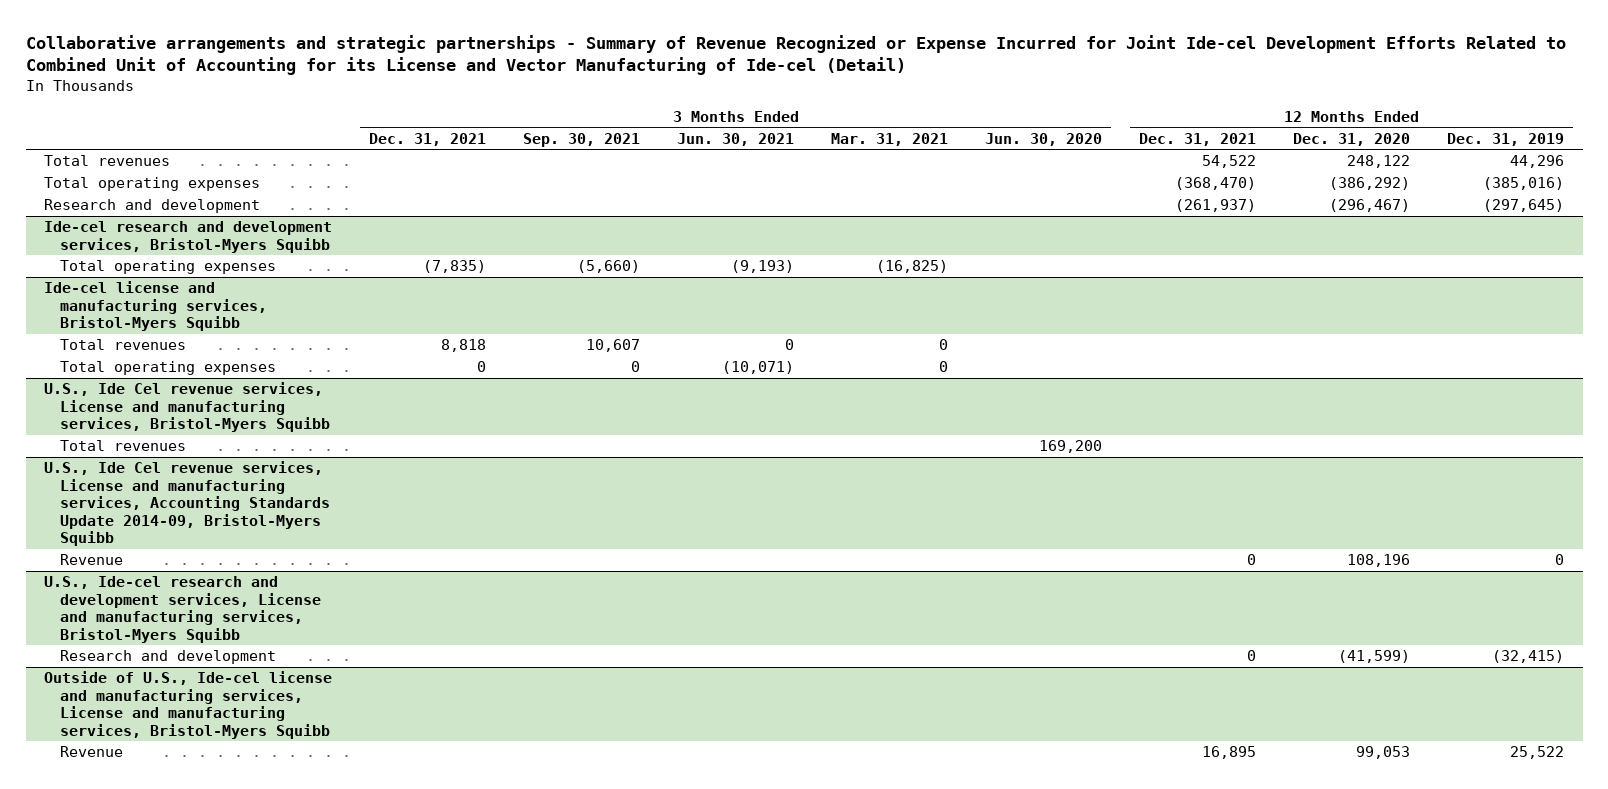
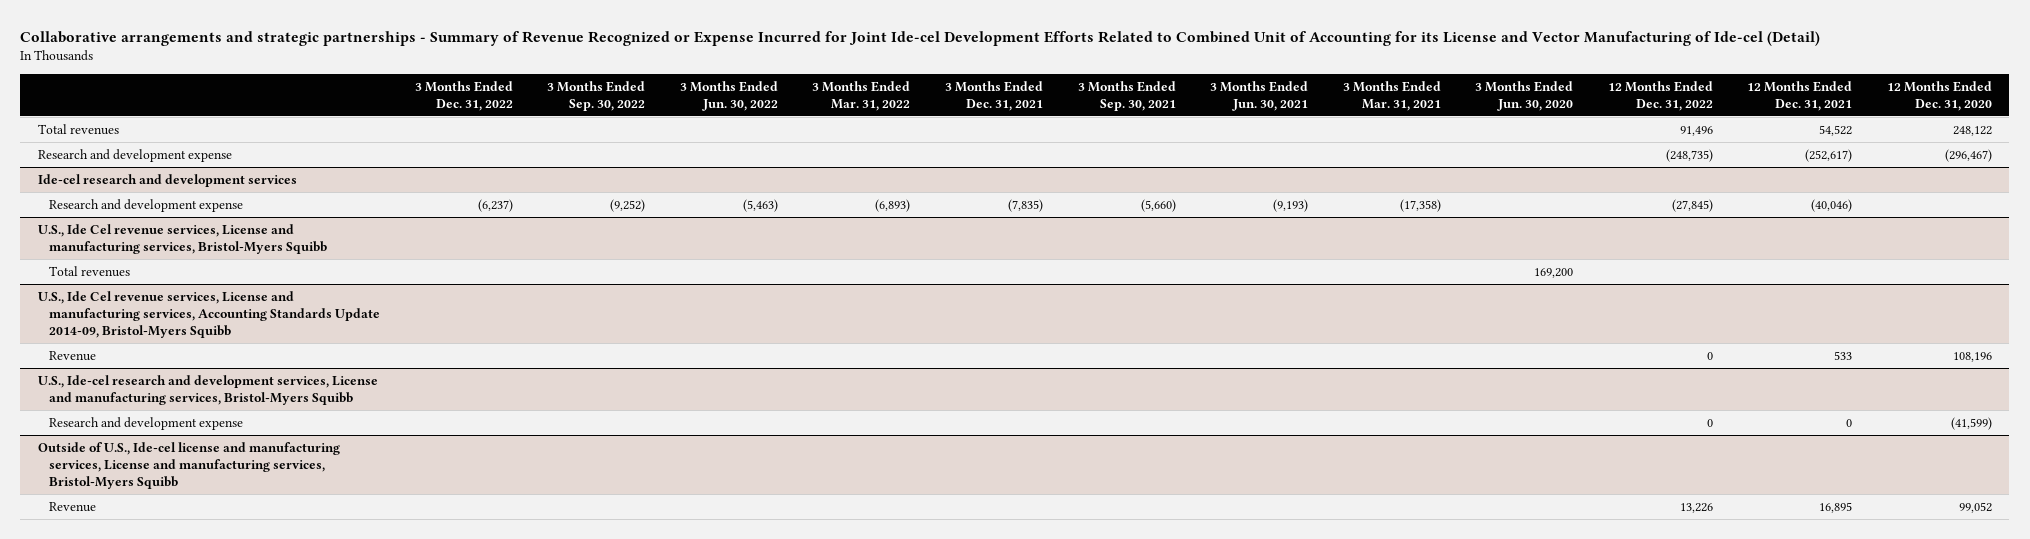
- | 3 Months Ended Dec. 31, 2021 | 3 Months Ended Sep. 30, 2021 | 3 Months Ended Jun. 30, 2021 | 3 Months Ended Mar. 31, 2021 | 3 Months Ended Jun. 30, 2020 | 12 Months Ended Dec. 31, 2021 | 12 Months Ended Dec. 31, 2020 | 12 Months Ended Dec. 31, 2019
+ | 3 Months Ended Dec. 31, 2022 | 3 Months Ended Sep. 30, 2022 | 3 Months Ended Jun. 30, 2022 | 3 Months Ended Mar. 31, 2022 | 3 Months Ended Dec. 31, 2021 | 3 Months Ended Sep. 30, 2021 | 3 Months Ended Jun. 30, 2021 | 3 Months Ended Mar. 31, 2021 | 3 Months Ended Jun. 30, 2020 | 12 Months Ended Dec. 31, 2022 | 12 Months Ended Dec. 31, 2021 | 12 Months Ended Dec. 31, 2020
- Total operating expenses | | | | | | (368,470) | (386,292) | (385,016)
- Research and development | | | | | | (261,937) | (296,467) | (297,645)
- Ide-cel research and development services, Bristol-Myers Squibb
- Total operating expenses | (7,835) | (5,660) | (9,193) | (16,825) | | | |
- Ide-cel license and manufacturing services, Bristol-Myers Squibb
- Total revenues | 8,818 | 10,607 | 0 | 0 | | | |
- Total operating expenses | 0 | 0 | (10,071) | 0 | | | |
+ Research and development expense | | | | | | | | | | (248,735) | (252,617) | (296,467)
+ Ide-cel research and development services
+ Research and development expense | (6,237) | (9,252) | (5,463) | (6,893) | (7,835) | (5,660) | (9,193) | (17,358) | | (27,845) | (40,046) |
@ U.S., Ide Cel revenue services, License and manufacturing services, Accounting Standards Update 2014-09, Bristol-Myers Squibb
- Revenue | | | | | | 0 | 108,196 | 0
+ Revenue | | | | | | | | | | 0 | 533 | 108,196
@ U.S., Ide-cel research and development services, License and manufacturing services, Bristol-Myers Squibb
- Research and development | | | | | | 0 | (41,599) | (32,415)
+ Research and development expense | | | | | | | | | | 0 | 0 | (41,599)
@ Outside of U.S., Ide-cel license and manufacturing services, License and manufacturing services, Bristol-Myers Squibb
- Revenue | | | | | | 16,895 | 99,053 | 25,522
+ Revenue | | | | | | | | | | 13,226 | 16,895 | 99,052

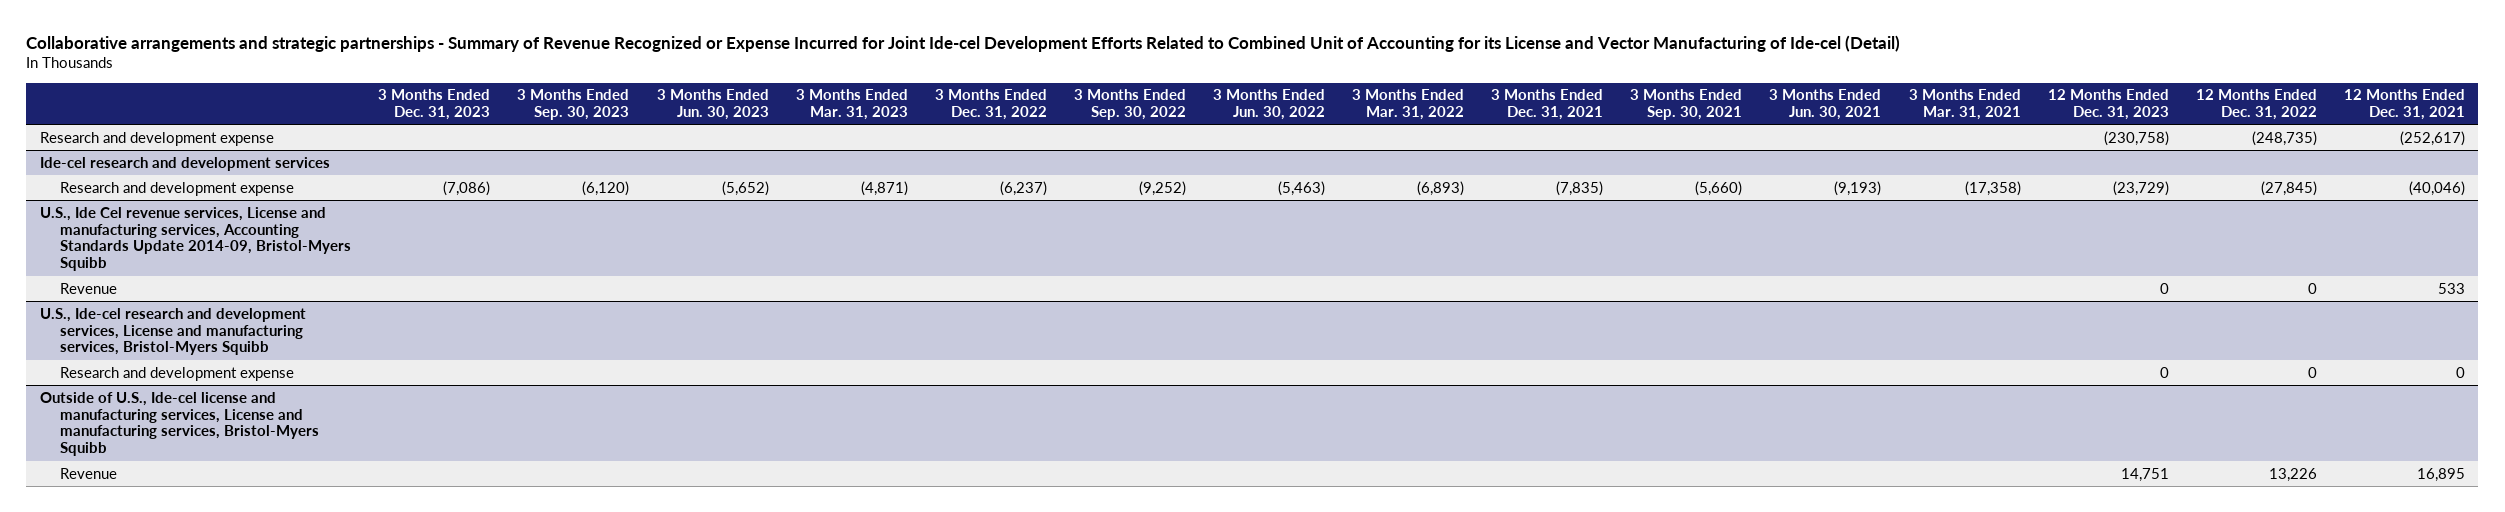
- | 3 Months Ended Dec. 31, 2022 | 3 Months Ended Sep. 30, 2022 | 3 Months Ended Jun. 30, 2022 | 3 Months Ended Mar. 31, 2022 | 3 Months Ended Dec. 31, 2021 | 3 Months Ended Sep. 30, 2021 | 3 Months Ended Jun. 30, 2021 | 3 Months Ended Mar. 31, 2021 | 3 Months Ended Jun. 30, 2020 | 12 Months Ended Dec. 31, 2022 | 12 Months Ended Dec. 31, 2021 | 12 Months Ended Dec. 31, 2020
+ | 3 Months Ended Dec. 31, 2023 | 3 Months Ended Sep. 30, 2023 | 3 Months Ended Jun. 30, 2023 | 3 Months Ended Mar. 31, 2023 | 3 Months Ended Dec. 31, 2022 | 3 Months Ended Sep. 30, 2022 | 3 Months Ended Jun. 30, 2022 | 3 Months Ended Mar. 31, 2022 | 3 Months Ended Dec. 31, 2021 | 3 Months Ended Sep. 30, 2021 | 3 Months Ended Jun. 30, 2021 | 3 Months Ended Mar. 31, 2021 | 12 Months Ended Dec. 31, 2023 | 12 Months Ended Dec. 31, 2022 | 12 Months Ended Dec. 31, 2021
- Total revenues | | | | | | | | | | 91,496 | 54,522 | 248,122
- U.S., Ide Cel revenue services, License and manufacturing services, Bristol-Myers Squibb
- Total revenues | | | | | | | | | 169,200 | | |

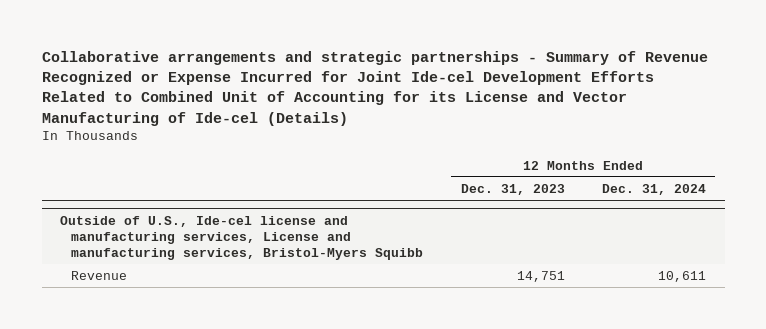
- Collaborative arrangements and strategic partnerships - Summary of Revenue Recognized or Expense Incurred for Joint Ide-cel Development Efforts Related to Combined Unit of Accounting for its License and Vector Manufacturing of Ide-cel (Detail)
+ Collaborative arrangements and strategic partnerships - Summary of Revenue Recognized or Expense Incurred for Joint Ide-cel Development Efforts Related to Combined Unit of Accounting for its License and Vector Manufacturing of Ide-cel (Details)
- | 3 Months Ended Dec. 31, 2023 | 3 Months Ended Sep. 30, 2023 | 3 Months Ended Jun. 30, 2023 | 3 Months Ended Mar. 31, 2023 | 3 Months Ended Dec. 31, 2022 | 3 Months Ended Sep. 30, 2022 | 3 Months Ended Jun. 30, 2022 | 3 Months Ended Mar. 31, 2022 | 3 Months Ended Dec. 31, 2021 | 3 Months Ended Sep. 30, 2021 | 3 Months Ended Jun. 30, 2021 | 3 Months Ended Mar. 31, 2021 | 12 Months Ended Dec. 31, 2023 | 12 Months Ended Dec. 31, 2022 | 12 Months Ended Dec. 31, 2021
+ | 12 Months Ended Dec. 31, 2023 | 12 Months Ended Dec. 31, 2024
- Research and development expense | | | | | | | | | | | | | (230,758) | (248,735) | (252,617)
- Ide-cel research and development services
- Research and development expense | (7,086) | (6,120) | (5,652) | (4,871) | (6,237) | (9,252) | (5,463) | (6,893) | (7,835) | (5,660) | (9,193) | (17,358) | (23,729) | (27,845) | (40,046)
- U.S., Ide Cel revenue services, License and manufacturing services, Accounting Standards Update 2014-09, Bristol-Myers Squibb
- Revenue | | | | | | | | | | | | | 0 | 0 | 533
- U.S., Ide-cel research and development services, License and manufacturing services, Bristol-Myers Squibb
- Research and development expense | | | | | | | | | | | | | 0 | 0 | 0

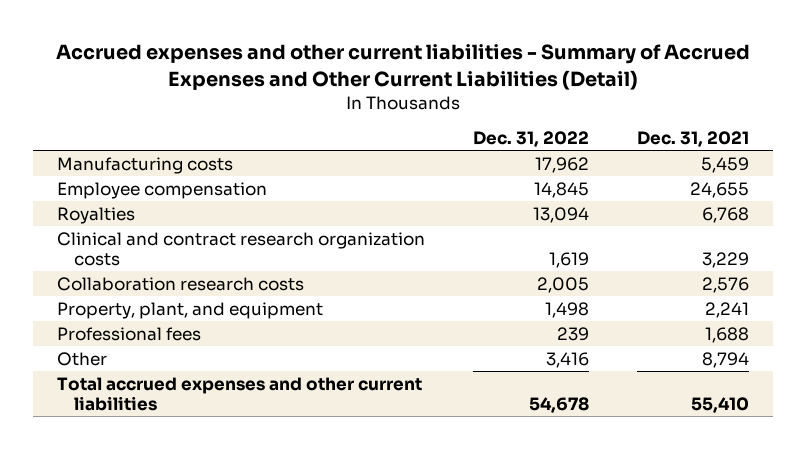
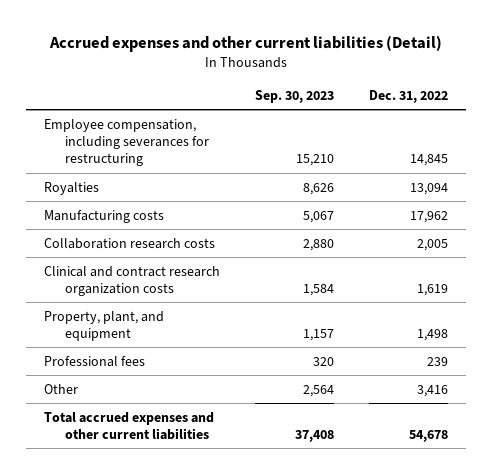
- Accrued expenses and other current liabilities - Summary of Accrued Expenses and Other Current Liabilities (Detail)
+ Accrued expenses and other current liabilities (Detail)
- | Dec. 31, 2022 | Dec. 31, 2021
+ | Sep. 30, 2023 | Dec. 31, 2022
- Employee compensation | 14,845 | 24,655
+ Employee compensation, including severances for restructuring | 15,210 | 14,845
moved down: Manufacturing costs | 5,067 | 17,962
moved down: Clinical and contract research organization costs | 1,584 | 1,619

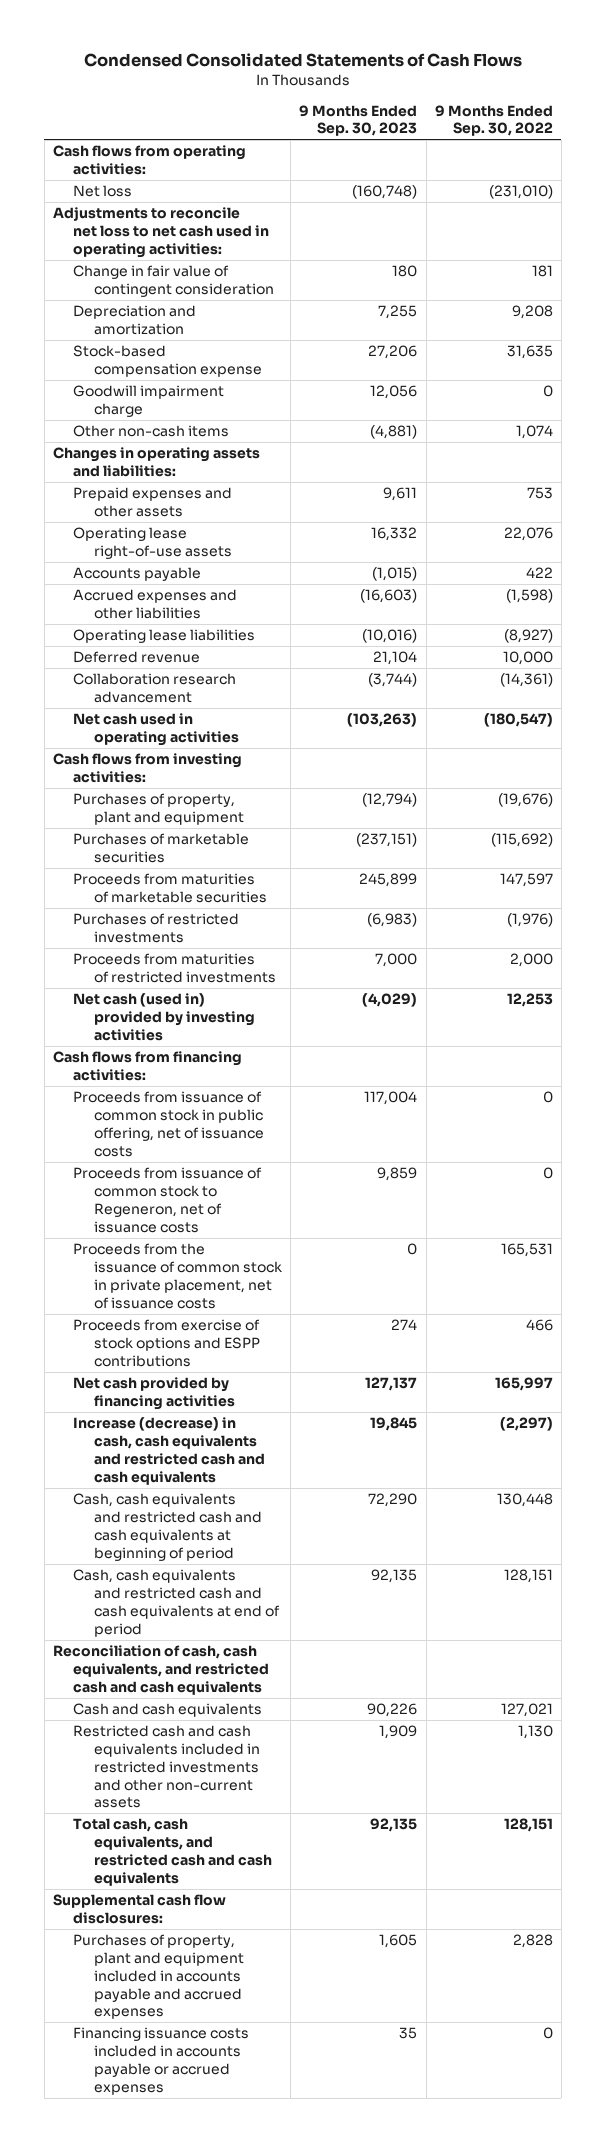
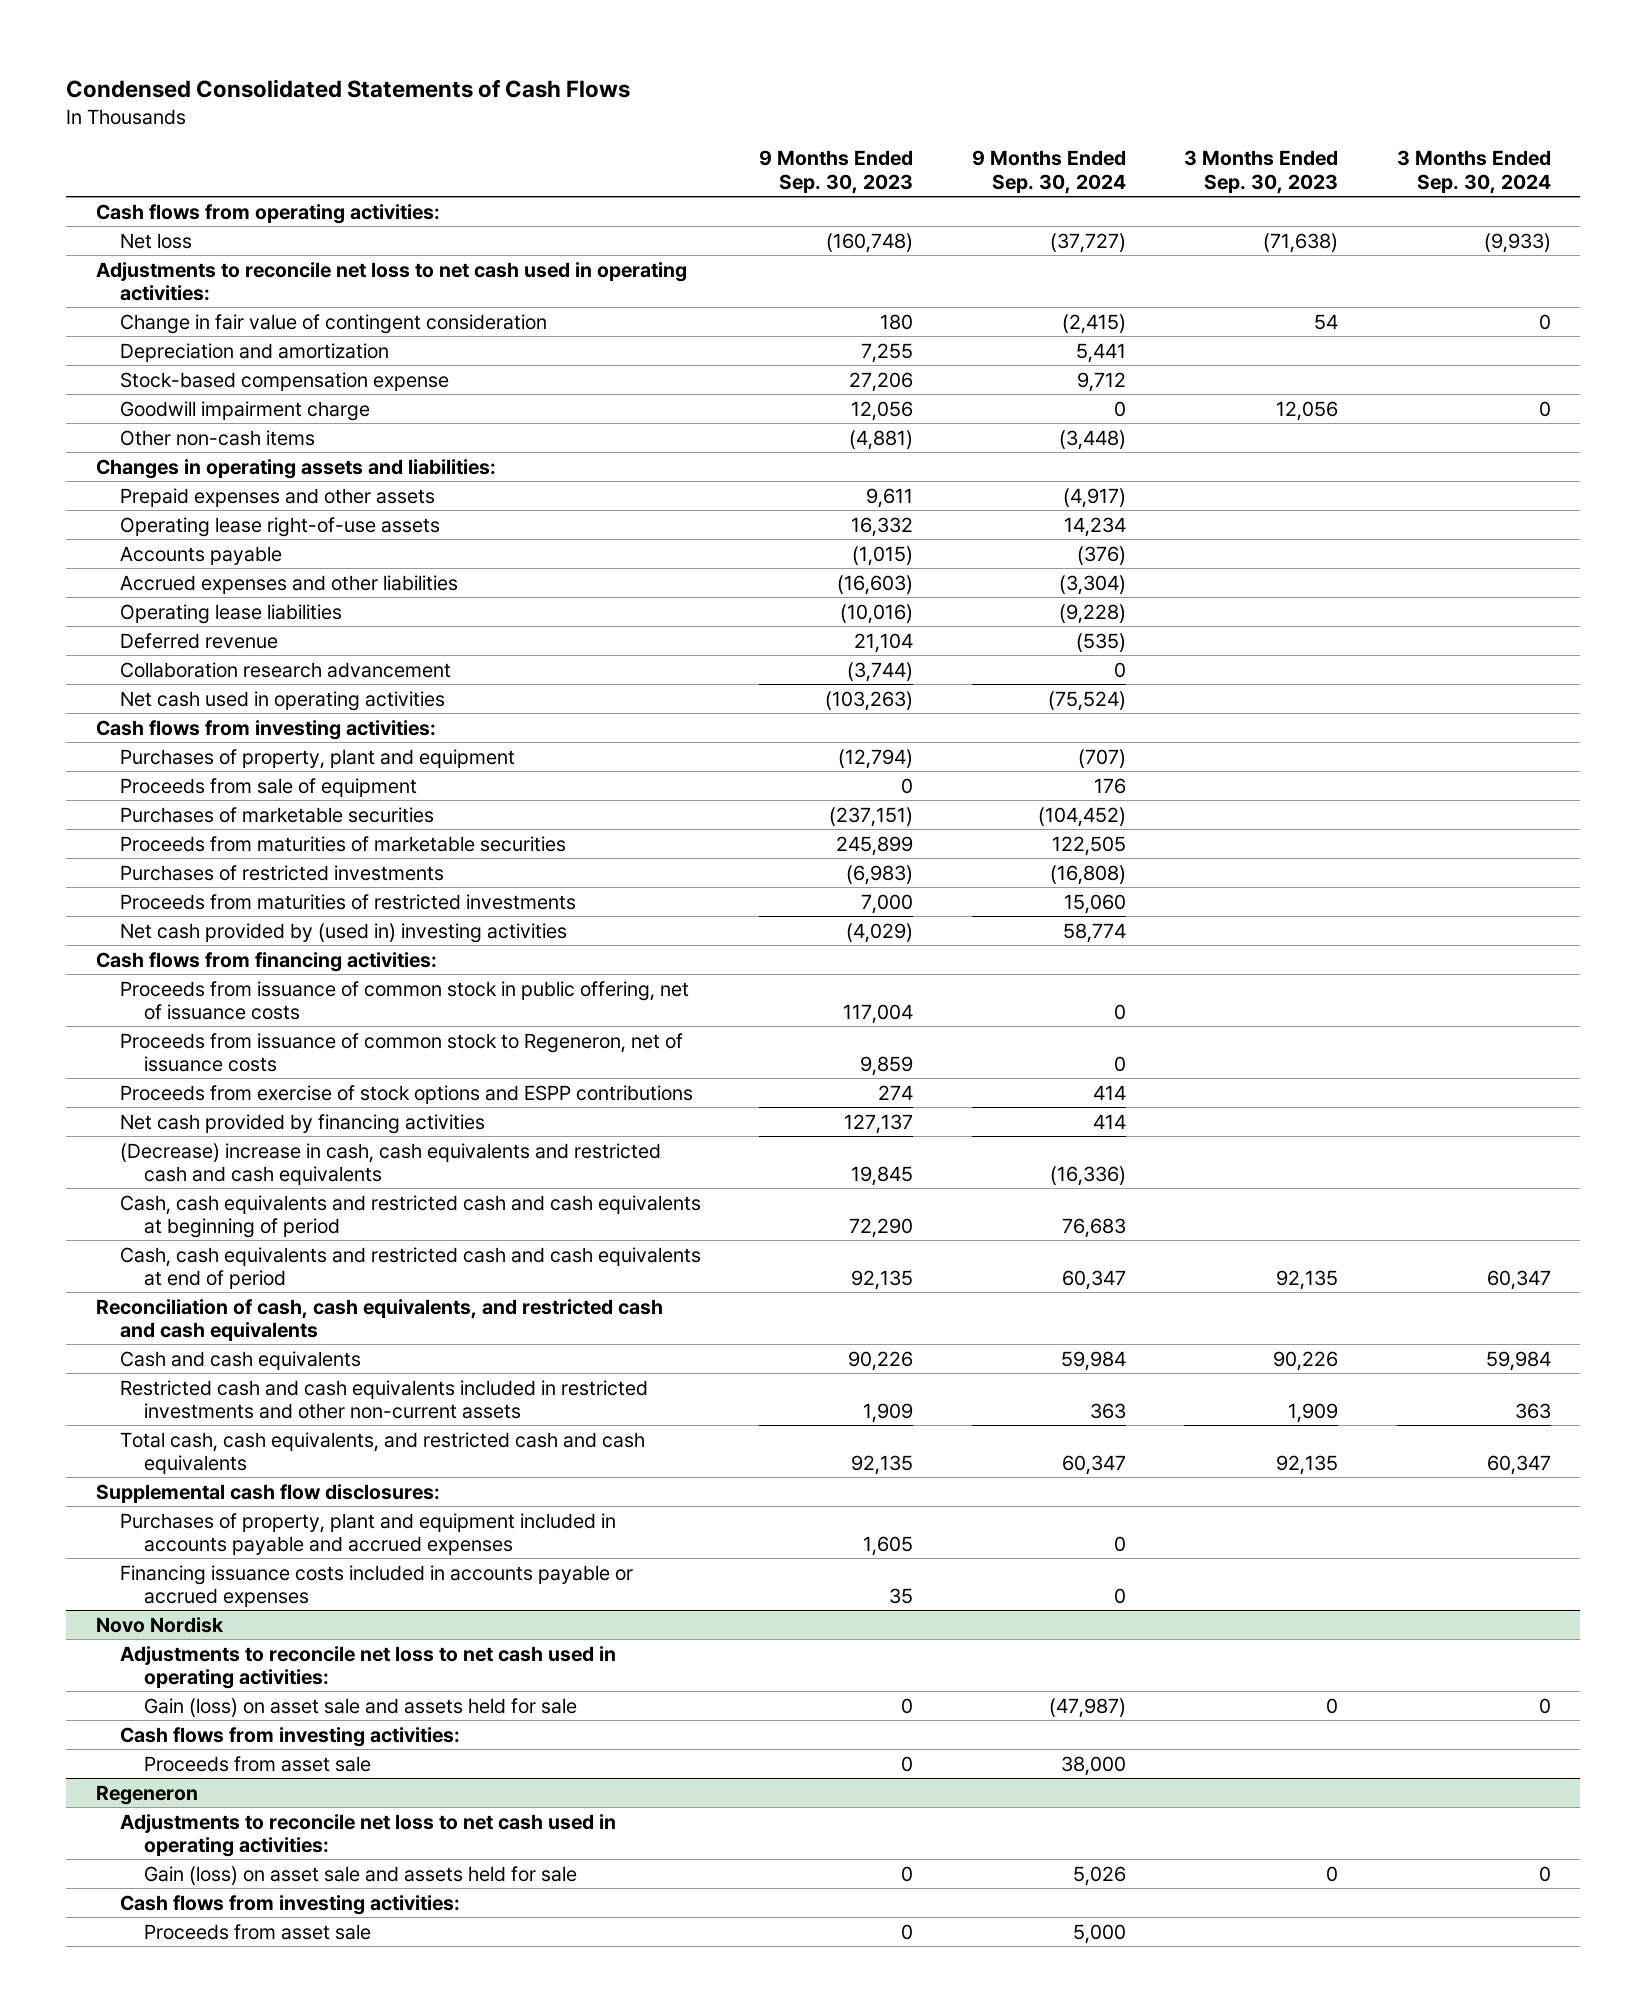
- | 9 Months Ended Sep. 30, 2023 | 9 Months Ended Sep. 30, 2022
+ | 9 Months Ended Sep. 30, 2023 | 9 Months Ended Sep. 30, 2024 | 3 Months Ended Sep. 30, 2023 | 3 Months Ended Sep. 30, 2024
+ Proceeds from sale of equipment | 0 | 176 | |
- Net cash (used in) provided by investing activities | (4,029) | 12,253
+ Net cash provided by (used in) investing activities | (4,029) | 58,774 | |
- Proceeds from the issuance of common stock in private placement, net of issuance costs | 0 | 165,531
- Increase (decrease) in cash, cash equivalents and restricted cash and cash equivalents | 19,845 | (2,297)
+ (Decrease) increase in cash, cash equivalents and restricted cash and cash equivalents | 19,845 | (16,336) | |
+ Novo Nordisk
+ Adjustments to reconcile net loss to net cash used in operating activities:
+ Gain (loss) on asset sale and assets held for sale | 0 | (47,987) | 0 | 0
+ Cash flows from investing activities:
+ Proceeds from asset sale | 0 | 38,000 | |
+ Regeneron
+ Adjustments to reconcile net loss to net cash used in operating activities:
+ Gain (loss) on asset sale and assets held for sale | 0 | 5,026 | 0 | 0
+ Cash flows from investing activities:
+ Proceeds from asset sale | 0 | 5,000 | |

